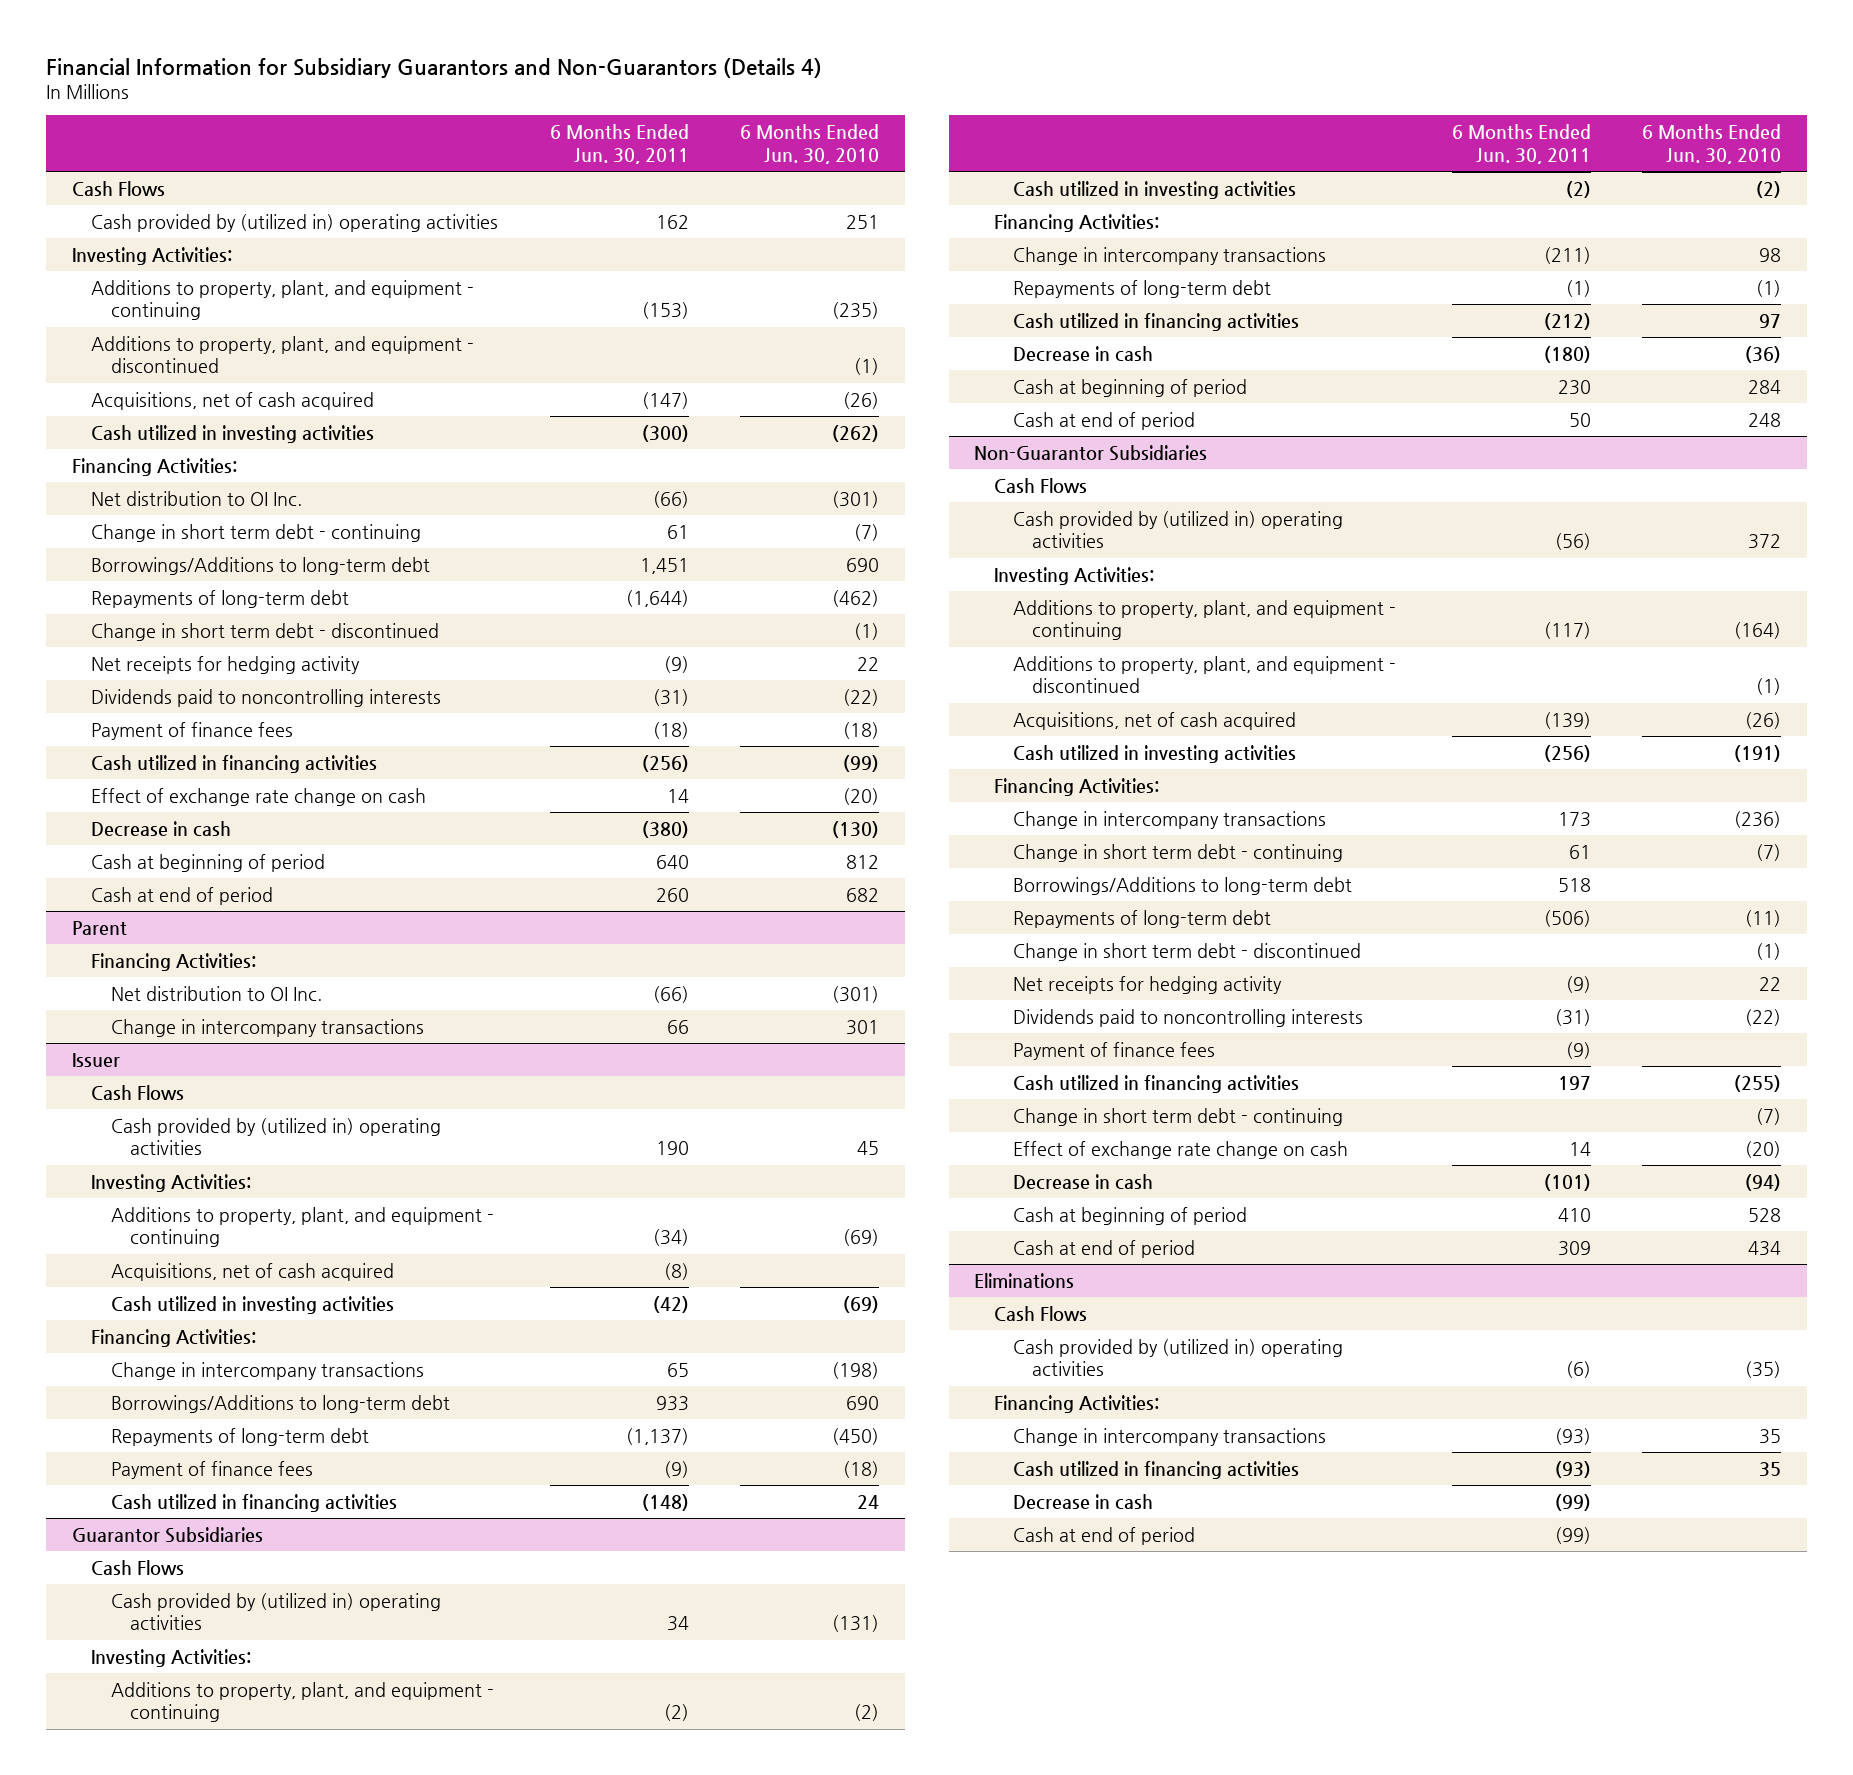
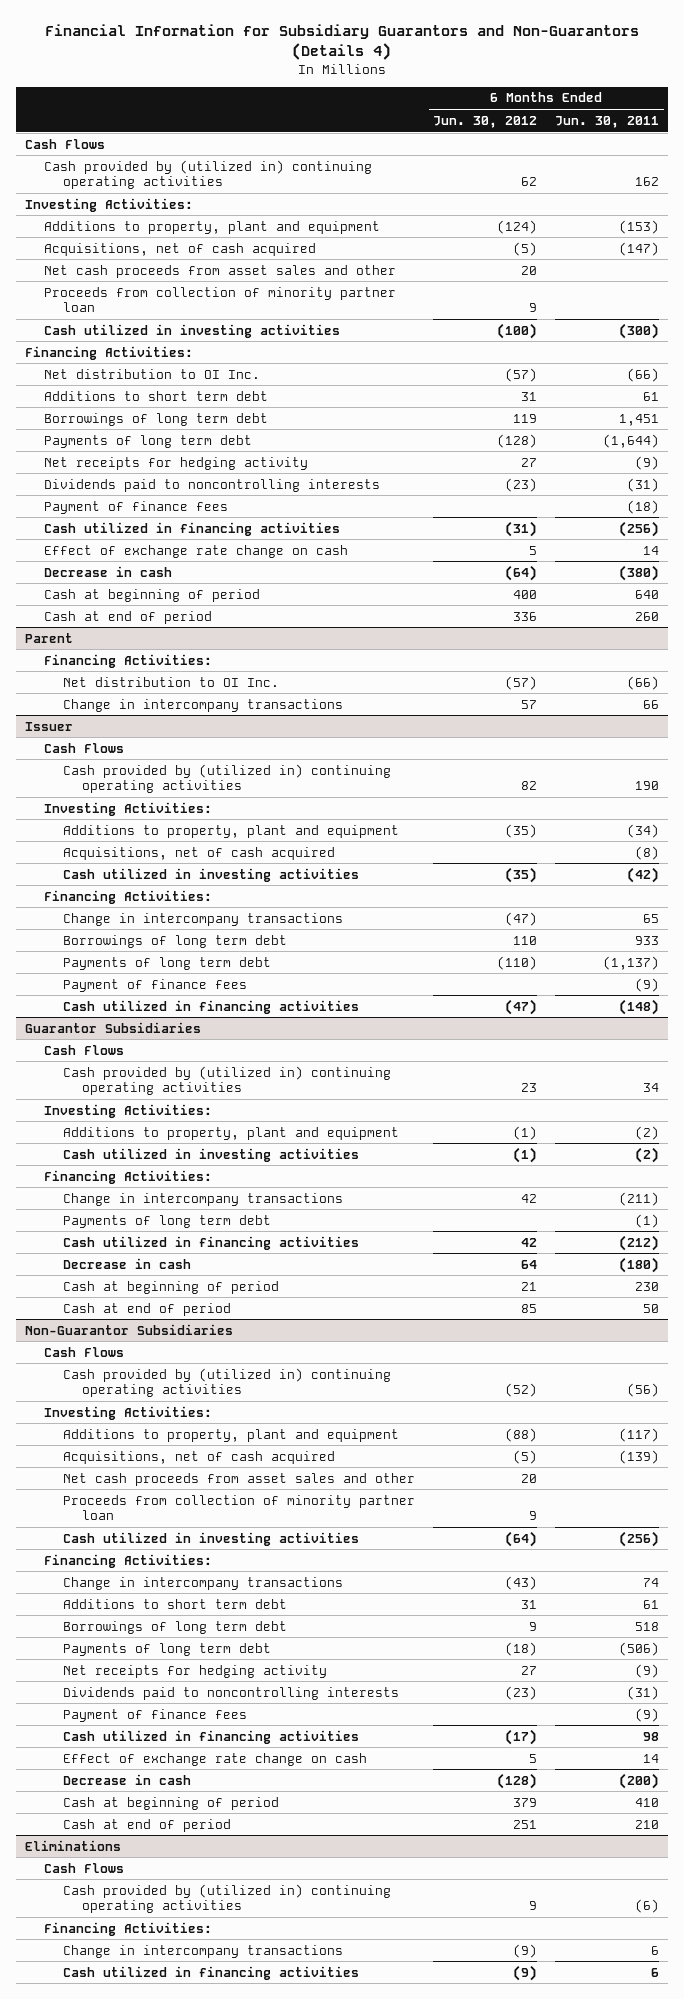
- | 6 Months Ended Jun. 30, 2011 | 6 Months Ended Jun. 30, 2010
+ | 6 Months Ended Jun. 30, 2012 | 6 Months Ended Jun. 30, 2011
- Cash provided by (utilized in) operating activities | 162 | 251
+ Cash provided by (utilized in) continuing operating activities | 62 | 162
- Additions to property, plant, and equipment - continuing | (153) | (235)
- Additions to property, plant, and equipment - discontinued | | (1)
+ Additions to property, plant and equipment | (124) | (153)
+ Net cash proceeds from asset sales and other | 20 |
+ Proceeds from collection of minority partner loan | 9 |
- Change in short term debt - continuing | 61 | (7)
- Borrowings/Additions to long-term debt | 1,451 | 690
- Repayments of long-term debt | (1,644) | (462)
- Change in short term debt - discontinued | | (1)
+ Additions to short term debt | 31 | 61
+ Borrowings of long term debt | 119 | 1,451
+ Payments of long term debt | (128) | (1,644)
@ Issuer
- Cash provided by (utilized in) operating activities | 190 | 45
+ Cash provided by (utilized in) continuing operating activities | 82 | 190
- Additions to property, plant, and equipment - continuing | (34) | (69)
+ Additions to property, plant and equipment | (35) | (34)
- Borrowings/Additions to long-term debt | 933 | 690
- Repayments of long-term debt | (1,137) | (450)
+ Borrowings of long term debt | 110 | 933
+ Payments of long term debt | (110) | (1,137)
@ Guarantor Subsidiaries
- Cash provided by (utilized in) operating activities | 34 | (131)
+ Cash provided by (utilized in) continuing operating activities | 23 | 34
- Additions to property, plant, and equipment - continuing | (2) | (2)
+ Additions to property, plant and equipment | (1) | (2)
- Repayments of long-term debt | (1) | (1)
+ Payments of long term debt | | (1)
@ Non-Guarantor Subsidiaries
- Cash provided by (utilized in) operating activities | (56) | 372
+ Cash provided by (utilized in) continuing operating activities | (52) | (56)
- Additions to property, plant, and equipment - continuing | (117) | (164)
- Additions to property, plant, and equipment - discontinued | | (1)
+ Additions to property, plant and equipment | (88) | (117)
+ Net cash proceeds from asset sales and other | 20 |
+ Proceeds from collection of minority partner loan | 9 |
- Change in intercompany transactions | 173 | (236)
- Change in short term debt - continuing | 61 | (7)
- Borrowings/Additions to long-term debt | 518 |
- Repayments of long-term debt | (506) | (11)
- Change in short term debt - discontinued | | (1)
+ Change in intercompany transactions | (43) | 74
+ Additions to short term debt | 31 | 61
+ Borrowings of long term debt | 9 | 518
+ Payments of long term debt | (18) | (506)
- Cash utilized in financing activities | 197 | (255)
- Change in short term debt - continuing | | (7)
+ Cash utilized in financing activities | (17) | 98
- Decrease in cash | (101) | (94)
+ Decrease in cash | (128) | (200)
- Cash at end of period | 309 | 434
+ Cash at end of period | 251 | 210
@ Eliminations
- Cash provided by (utilized in) operating activities | (6) | (35)
+ Cash provided by (utilized in) continuing operating activities | 9 | (6)
- Change in intercompany transactions | (93) | 35
- Cash utilized in financing activities | (93) | 35
- Decrease in cash | (99) |
- Cash at end of period | (99) |
+ Change in intercompany transactions | (9) | 6
+ Cash utilized in financing activities | (9) | 6

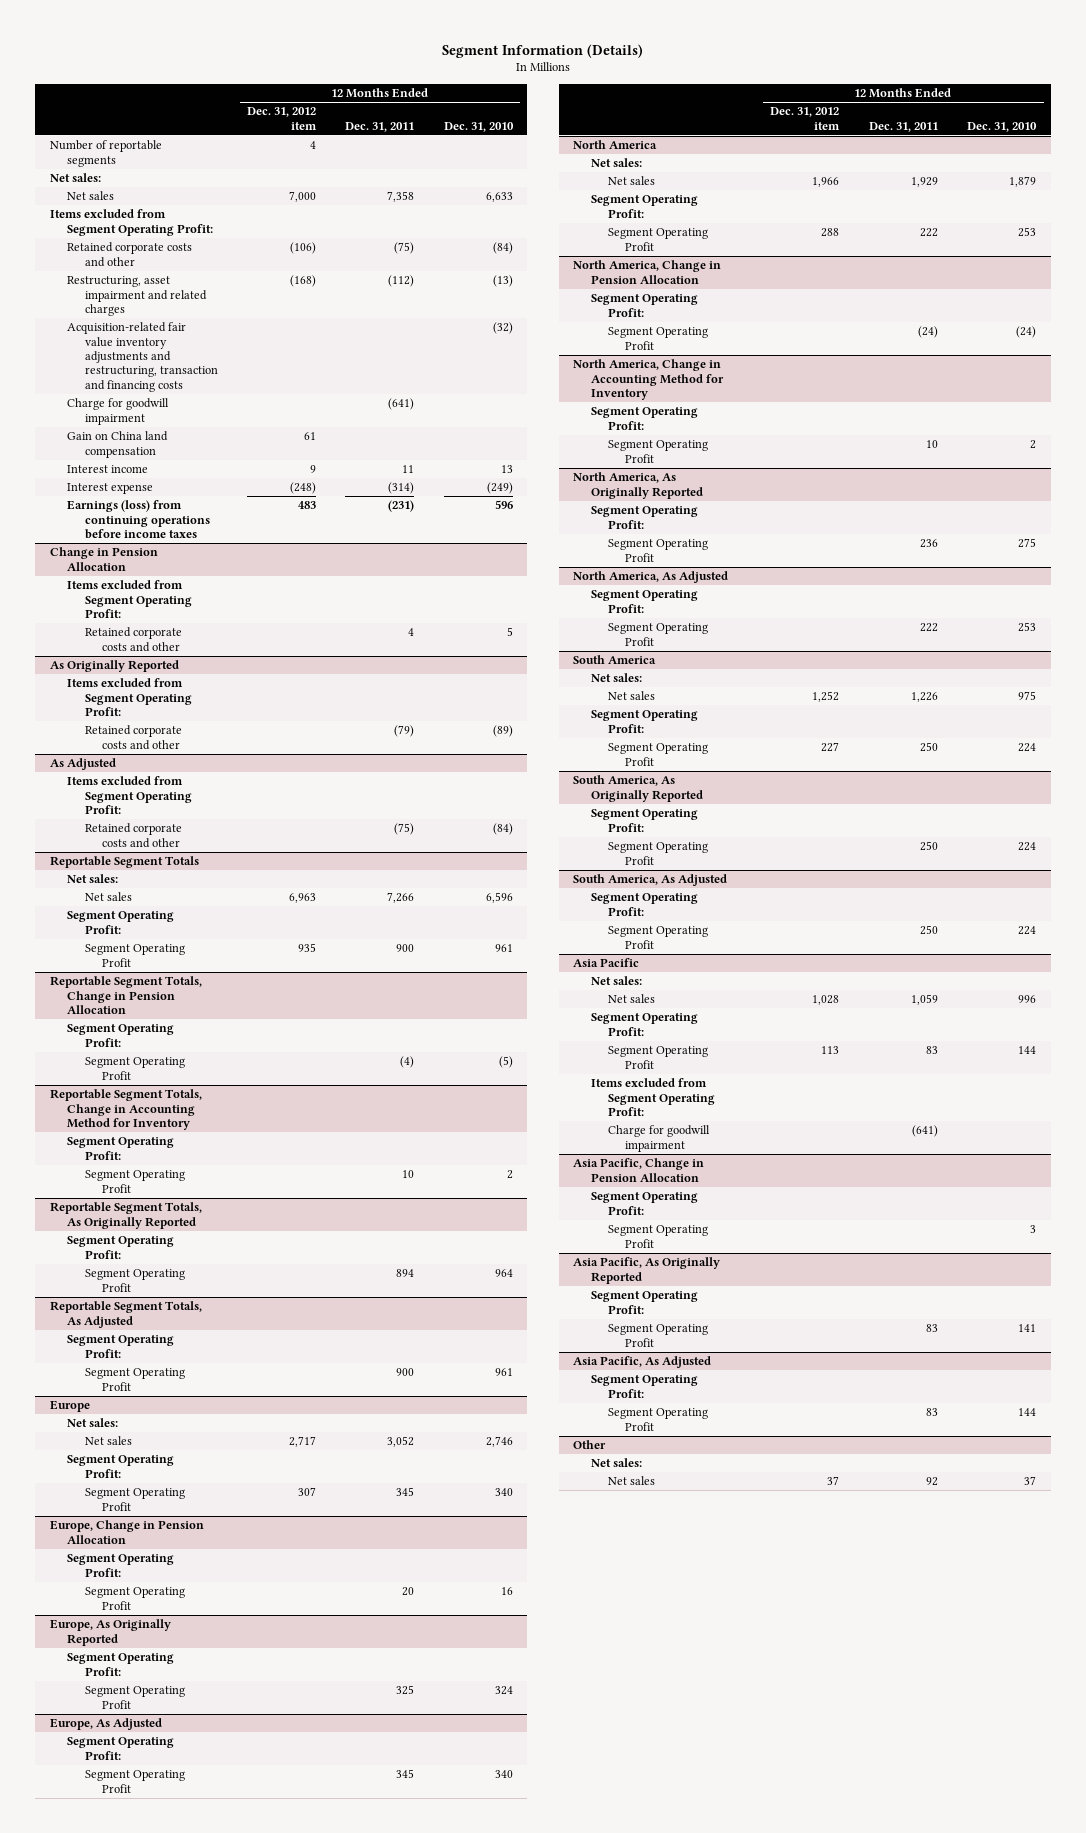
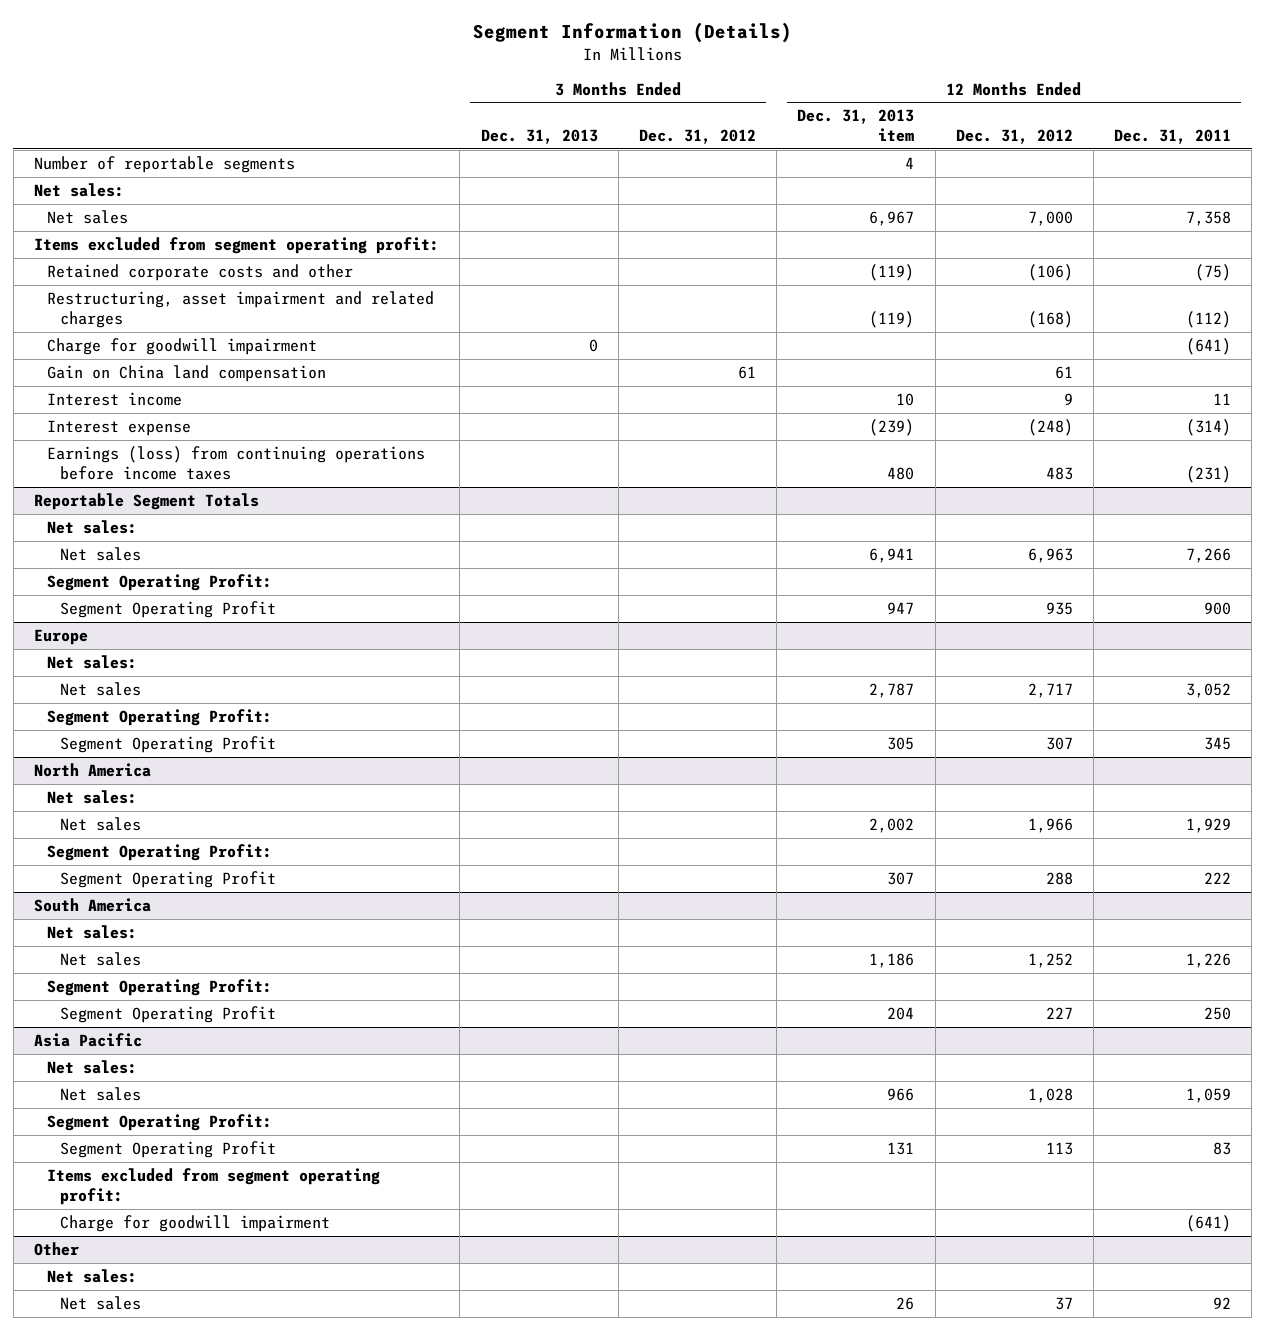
- | 12 Months Ended Dec. 31, 2012 item | 12 Months Ended Dec. 31, 2011 | 12 Months Ended Dec. 31, 2010
+ | 3 Months Ended Dec. 31, 2013 | 3 Months Ended Dec. 31, 2012 | 12 Months Ended Dec. 31, 2013 item | 12 Months Ended Dec. 31, 2012 | 12 Months Ended Dec. 31, 2011
- Items excluded from Segment Operating Profit:
+ Items excluded from segment operating profit:
- Acquisition-related fair value inventory adjustments and restructuring, transaction and financing costs | | | (32)
- Change in Pension Allocation
- Items excluded from Segment Operating Profit:
- Retained corporate costs and other | | 4 | 5
- As Originally Reported
- Items excluded from Segment Operating Profit:
- Retained corporate costs and other | | (79) | (89)
- As Adjusted
- Items excluded from Segment Operating Profit:
- Retained corporate costs and other | | (75) | (84)
- Reportable Segment Totals, Change in Pension Allocation
- Segment Operating Profit:
- Segment Operating Profit | | (4) | (5)
- Reportable Segment Totals, Change in Accounting Method for Inventory
- Segment Operating Profit:
- Segment Operating Profit | | 10 | 2
- Reportable Segment Totals, As Originally Reported
- Segment Operating Profit:
- Segment Operating Profit | | 894 | 964
- Reportable Segment Totals, As Adjusted
- Segment Operating Profit:
- Segment Operating Profit | | 900 | 961
- Europe, Change in Pension Allocation
- Segment Operating Profit:
- Segment Operating Profit | | 20 | 16
- Europe, As Originally Reported
- Segment Operating Profit:
- Segment Operating Profit | | 325 | 324
- Europe, As Adjusted
- Segment Operating Profit:
- Segment Operating Profit | | 345 | 340
- North America, Change in Pension Allocation
- Segment Operating Profit:
- Segment Operating Profit | | (24) | (24)
- North America, Change in Accounting Method for Inventory
- Segment Operating Profit:
- Segment Operating Profit | | 10 | 2
- North America, As Originally Reported
- Segment Operating Profit:
- Segment Operating Profit | | 236 | 275
- North America, As Adjusted
- Segment Operating Profit:
- Segment Operating Profit | | 222 | 253
- South America, As Originally Reported
- Segment Operating Profit:
- Segment Operating Profit | | 250 | 224
- South America, As Adjusted
- Segment Operating Profit:
- Segment Operating Profit | | 250 | 224
@ Asia Pacific
- Items excluded from Segment Operating Profit:
+ Items excluded from segment operating profit:
- Asia Pacific, Change in Pension Allocation
- Segment Operating Profit:
- Segment Operating Profit | | | 3
- Asia Pacific, As Originally Reported
- Segment Operating Profit:
- Segment Operating Profit | | 83 | 141
- Asia Pacific, As Adjusted
- Segment Operating Profit:
- Segment Operating Profit | | 83 | 144

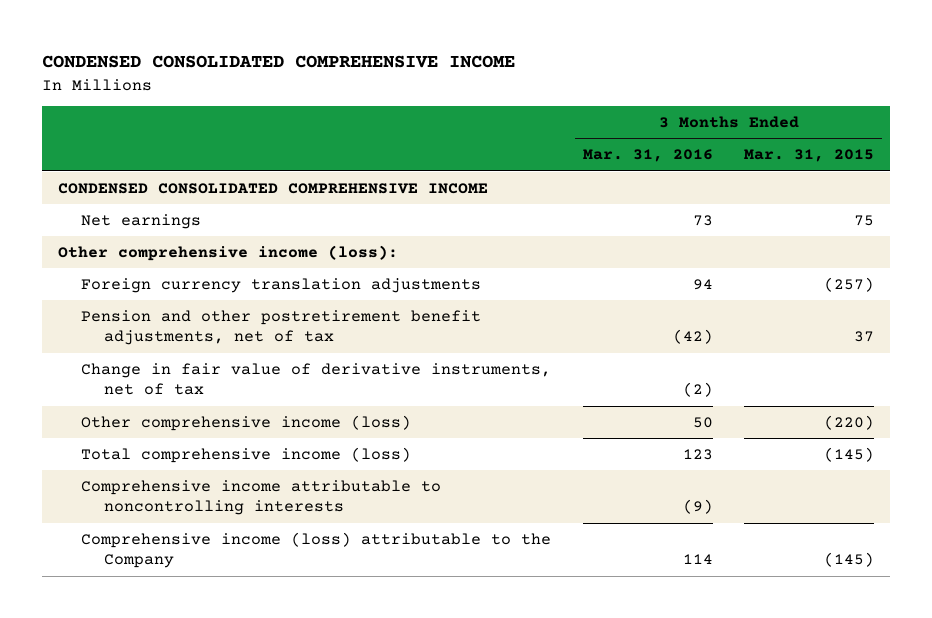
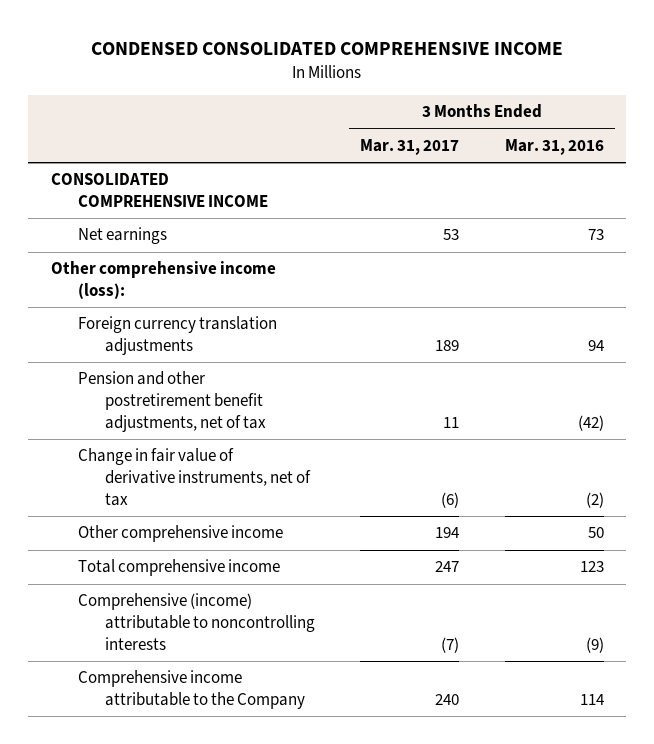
- | 3 Months Ended Mar. 31, 2016 | 3 Months Ended Mar. 31, 2015
+ | 3 Months Ended Mar. 31, 2017 | 3 Months Ended Mar. 31, 2016
- CONDENSED CONSOLIDATED COMPREHENSIVE INCOME
+ CONSOLIDATED COMPREHENSIVE INCOME
- Other comprehensive income (loss) | 50 | (220)
- Total comprehensive income (loss) | 123 | (145)
- Comprehensive income attributable to noncontrolling interests | (9) |
- Comprehensive income (loss) attributable to the Company | 114 | (145)
+ Other comprehensive income | 194 | 50
+ Total comprehensive income | 247 | 123
+ Comprehensive (income) attributable to noncontrolling interests | (7) | (9)
+ Comprehensive income attributable to the Company | 240 | 114

